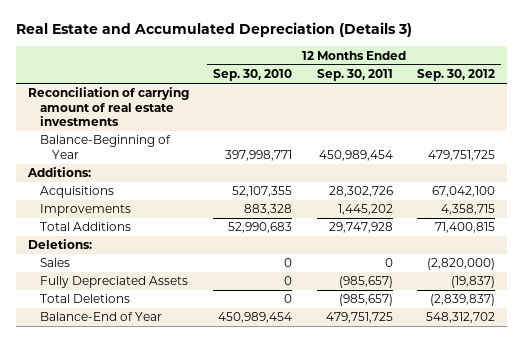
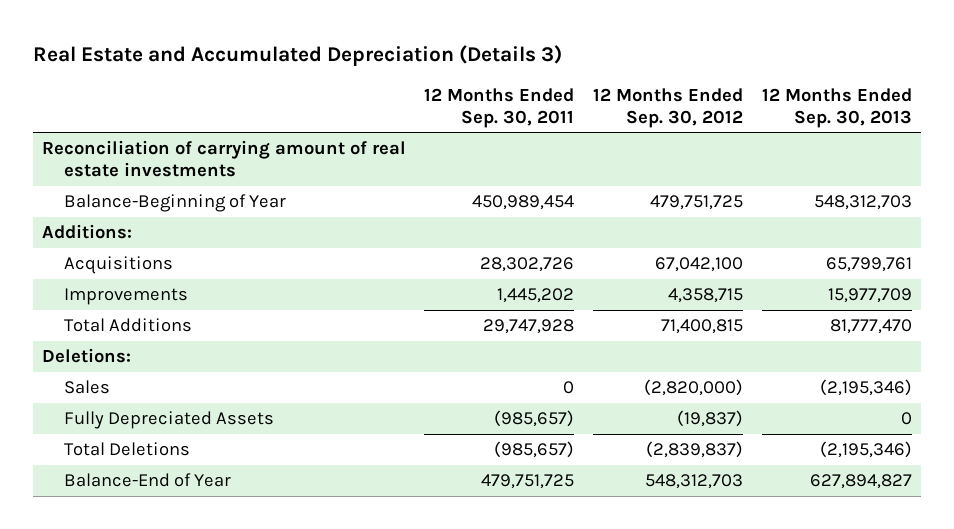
- | 12 Months Ended Sep. 30, 2010 | 12 Months Ended Sep. 30, 2011 | 12 Months Ended Sep. 30, 2012
+ | 12 Months Ended Sep. 30, 2011 | 12 Months Ended Sep. 30, 2012 | 12 Months Ended Sep. 30, 2013
- Balance-End of Year | 450,989,454 | 479,751,725 | 548,312,702
+ Balance-End of Year | 479,751,725 | 548,312,703 | 627,894,827

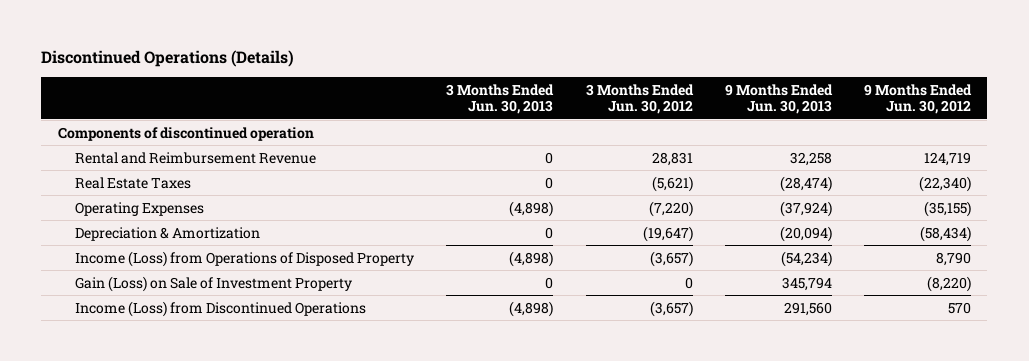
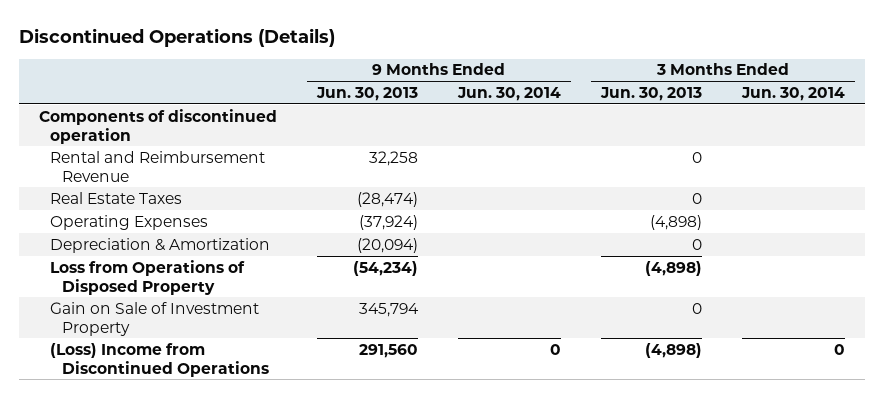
- | 3 Months Ended Jun. 30, 2013 | 3 Months Ended Jun. 30, 2012 | 9 Months Ended Jun. 30, 2013 | 9 Months Ended Jun. 30, 2012
+ | 9 Months Ended Jun. 30, 2013 | 9 Months Ended Jun. 30, 2014 | 3 Months Ended Jun. 30, 2013 | 3 Months Ended Jun. 30, 2014
- Income (Loss) from Operations of Disposed Property | (4,898) | (3,657) | (54,234) | 8,790
- Gain (Loss) on Sale of Investment Property | 0 | 0 | 345,794 | (8,220)
- Income (Loss) from Discontinued Operations | (4,898) | (3,657) | 291,560 | 570
+ Loss from Operations of Disposed Property | (54,234) | | (4,898) |
+ Gain on Sale of Investment Property | 345,794 | | 0 |
+ (Loss) Income from Discontinued Operations | 291,560 | 0 | (4,898) | 0

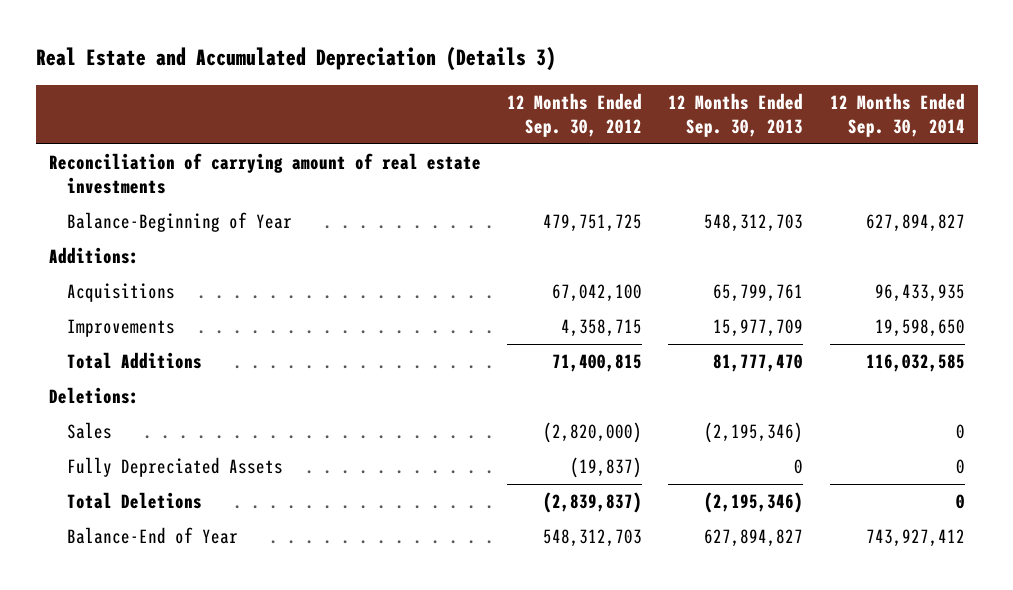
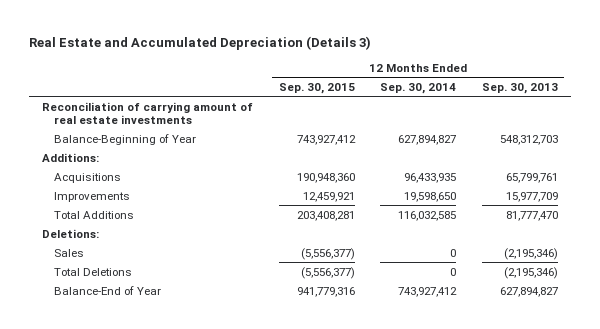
- | 12 Months Ended Sep. 30, 2012 | 12 Months Ended Sep. 30, 2013 | 12 Months Ended Sep. 30, 2014
+ | 12 Months Ended Sep. 30, 2015 | 12 Months Ended Sep. 30, 2014 | 12 Months Ended Sep. 30, 2013
- Fully Depreciated Assets | (19,837) | 0 | 0

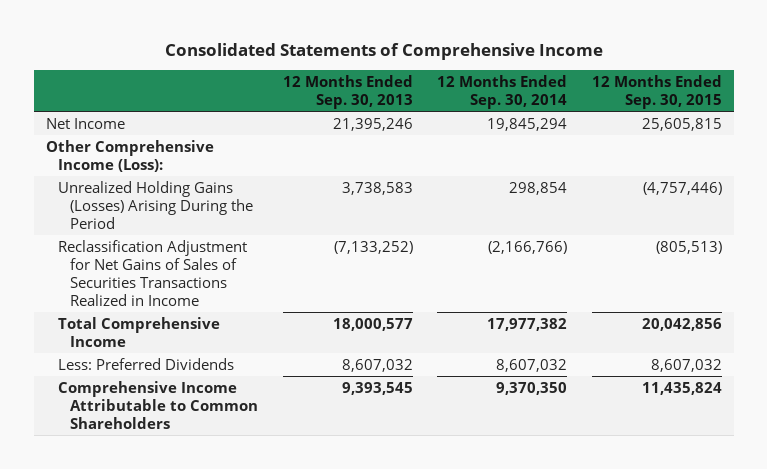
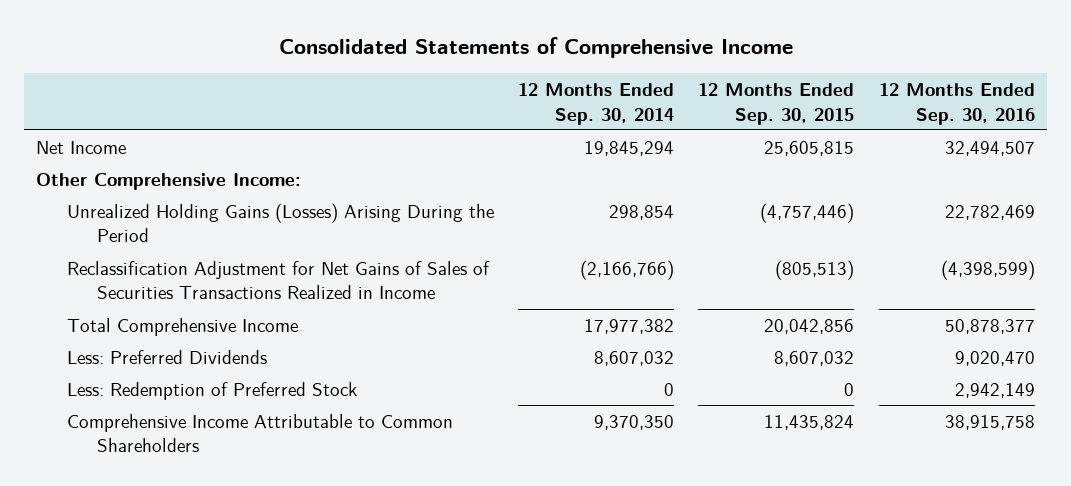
- | 12 Months Ended Sep. 30, 2013 | 12 Months Ended Sep. 30, 2014 | 12 Months Ended Sep. 30, 2015
+ | 12 Months Ended Sep. 30, 2014 | 12 Months Ended Sep. 30, 2015 | 12 Months Ended Sep. 30, 2016
- Other Comprehensive Income (Loss):
+ Other Comprehensive Income:
+ Less: Redemption of Preferred Stock | 0 | 0 | 2,942,149

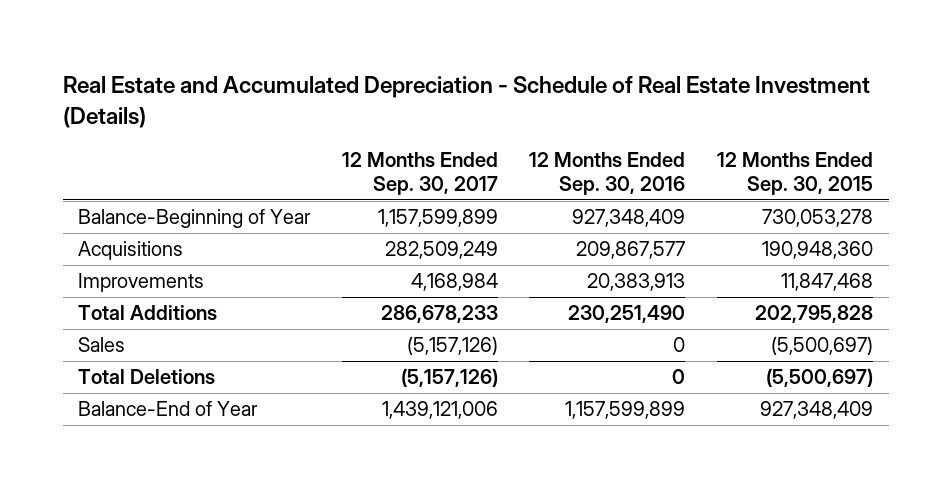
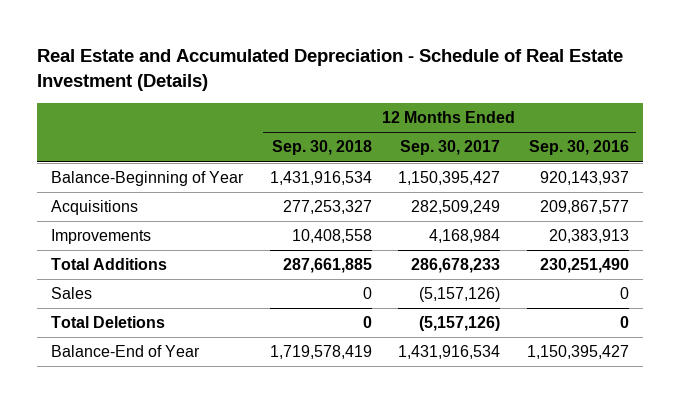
- | 12 Months Ended Sep. 30, 2017 | 12 Months Ended Sep. 30, 2016 | 12 Months Ended Sep. 30, 2015
+ | 12 Months Ended Sep. 30, 2018 | 12 Months Ended Sep. 30, 2017 | 12 Months Ended Sep. 30, 2016
- Balance-Beginning of Year | 1,157,599,899 | 927,348,409 | 730,053,278
+ Balance-Beginning of Year | 1,431,916,534 | 1,150,395,427 | 920,143,937
- Balance-End of Year | 1,439,121,006 | 1,157,599,899 | 927,348,409
+ Balance-End of Year | 1,719,578,419 | 1,431,916,534 | 1,150,395,427

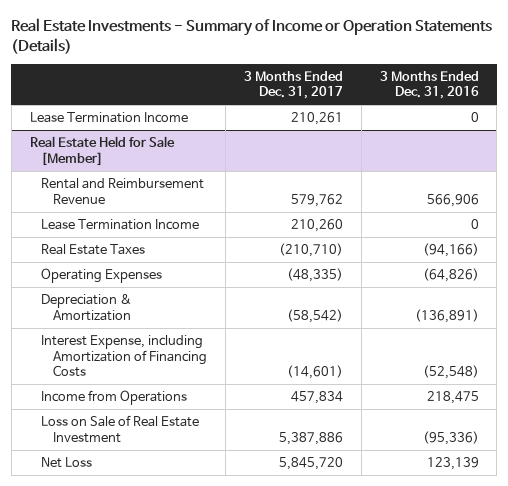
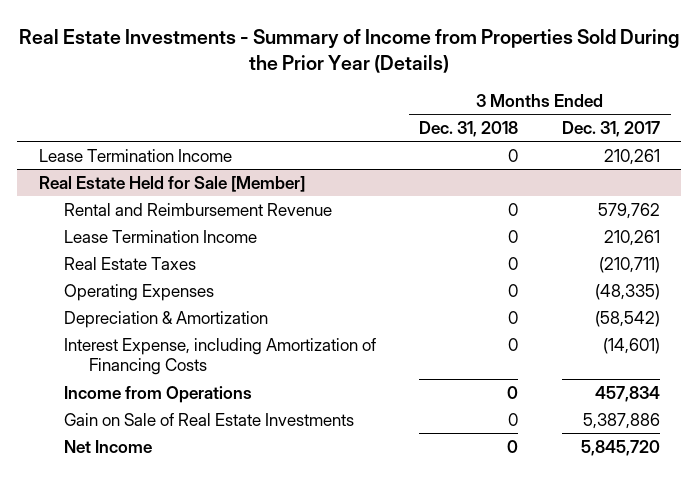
- Real Estate Investments - Summary of Income or Operation Statements (Details)
+ Real Estate Investments - Summary of Income from Properties Sold During the Prior Year (Details)
- | 3 Months Ended Dec. 31, 2017 | 3 Months Ended Dec. 31, 2016
+ | 3 Months Ended Dec. 31, 2018 | 3 Months Ended Dec. 31, 2017
@ Real Estate Held for Sale [Member]
- Lease Termination Income | 210,260 | 0
- Real Estate Taxes | (210,710) | (94,166)
+ Lease Termination Income | 0 | 210,261
+ Real Estate Taxes | 0 | (210,711)
- Loss on Sale of Real Estate Investment | 5,387,886 | (95,336)
- Net Loss | 5,845,720 | 123,139
+ Gain on Sale of Real Estate Investments | 0 | 5,387,886
+ Net Income | 0 | 5,845,720

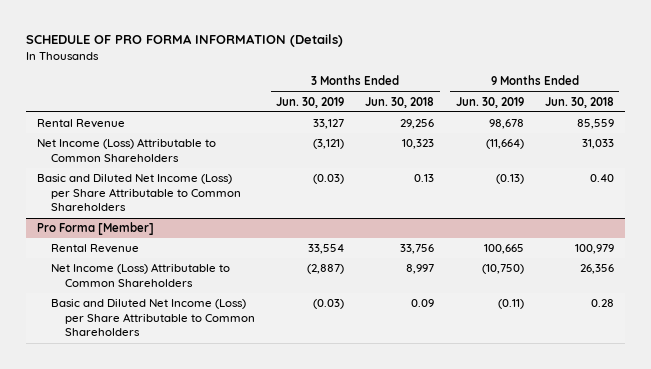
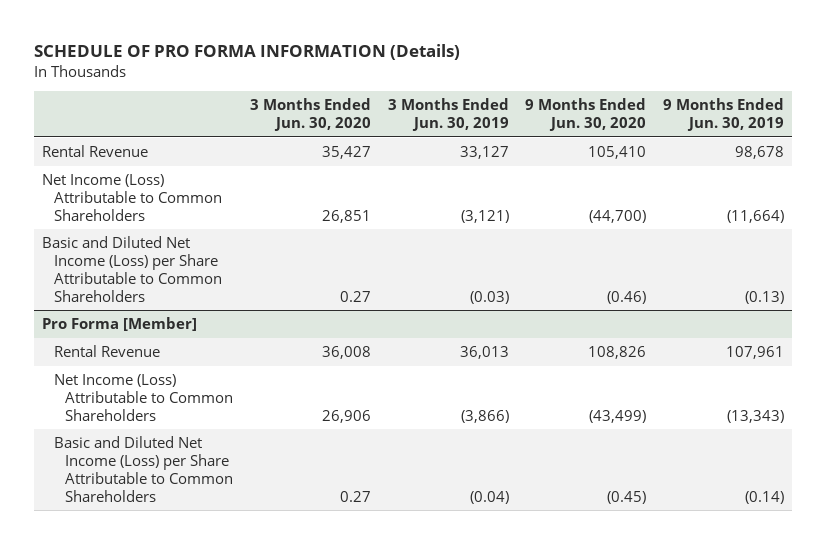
- | 3 Months Ended Jun. 30, 2019 | 3 Months Ended Jun. 30, 2018 | 9 Months Ended Jun. 30, 2019 | 9 Months Ended Jun. 30, 2018
+ | 3 Months Ended Jun. 30, 2020 | 3 Months Ended Jun. 30, 2019 | 9 Months Ended Jun. 30, 2020 | 9 Months Ended Jun. 30, 2019
@ Pro Forma [Member]
- Rental Revenue | 33,554 | 33,756 | 100,665 | 100,979
- Net Income (Loss) Attributable to Common Shareholders | (2,887) | 8,997 | (10,750) | 26,356
- Basic and Diluted Net Income (Loss) per Share Attributable to Common Shareholders | (0.03) | 0.09 | (0.11) | 0.28
+ Rental Revenue | 36,008 | 36,013 | 108,826 | 107,961
+ Net Income (Loss) Attributable to Common Shareholders | 26,906 | (3,866) | (43,499) | (13,343)
+ Basic and Diluted Net Income (Loss) per Share Attributable to Common Shareholders | 0.27 | (0.04) | (0.45) | (0.14)

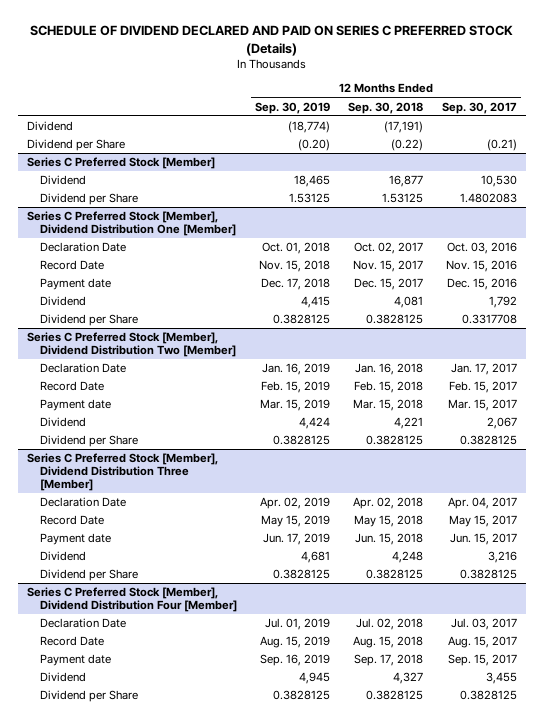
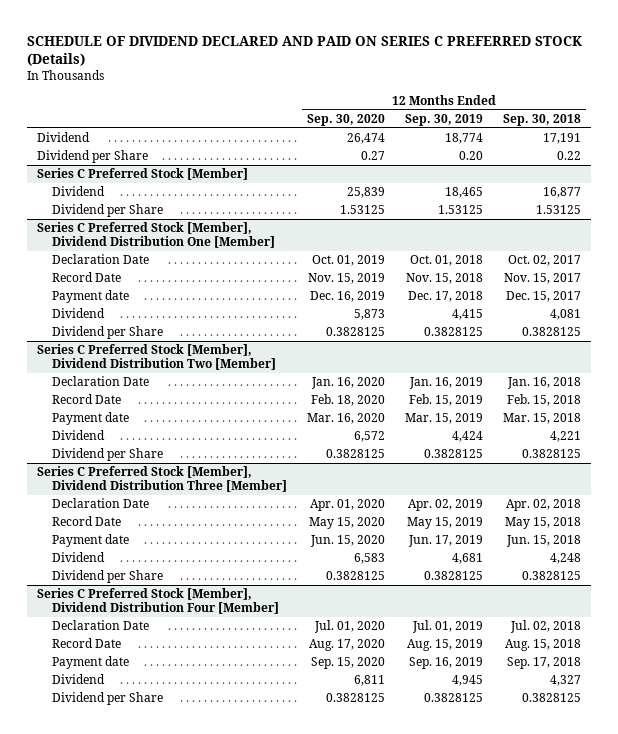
- | 12 Months Ended Sep. 30, 2019 | 12 Months Ended Sep. 30, 2018 | 12 Months Ended Sep. 30, 2017
+ | 12 Months Ended Sep. 30, 2020 | 12 Months Ended Sep. 30, 2019 | 12 Months Ended Sep. 30, 2018
- Dividend | (18,774) | (17,191) |
- Dividend per Share | (0.20) | (0.22) | (0.21)
+ Dividend | 26,474 | 18,774 | 17,191
+ Dividend per Share | 0.27 | 0.20 | 0.22

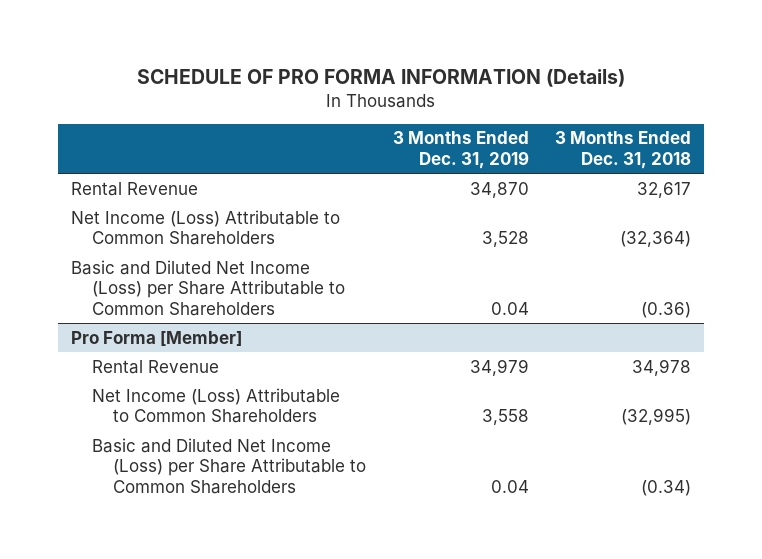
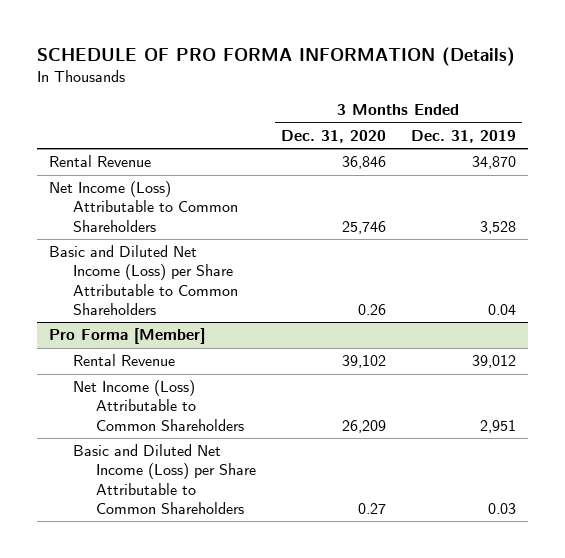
- | 3 Months Ended Dec. 31, 2019 | 3 Months Ended Dec. 31, 2018
+ | 3 Months Ended Dec. 31, 2020 | 3 Months Ended Dec. 31, 2019
@ Pro Forma [Member]
- Rental Revenue | 34,979 | 34,978
- Net Income (Loss) Attributable to Common Shareholders | 3,558 | (32,995)
- Basic and Diluted Net Income (Loss) per Share Attributable to Common Shareholders | 0.04 | (0.34)
+ Rental Revenue | 39,102 | 39,012
+ Net Income (Loss) Attributable to Common Shareholders | 26,209 | 2,951
+ Basic and Diluted Net Income (Loss) per Share Attributable to Common Shareholders | 0.27 | 0.03

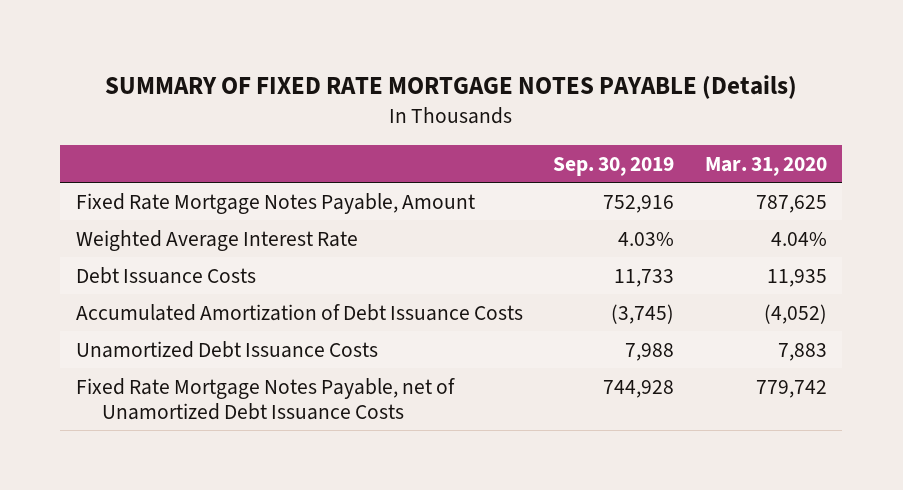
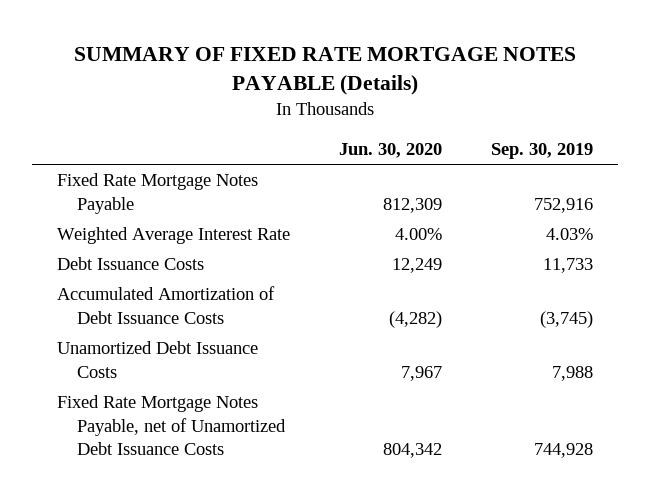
- | Sep. 30, 2019 | Mar. 31, 2020
+ | Jun. 30, 2020 | Sep. 30, 2019
- Fixed Rate Mortgage Notes Payable, Amount | 752,916 | 787,625
+ Fixed Rate Mortgage Notes Payable | 812,309 | 752,916

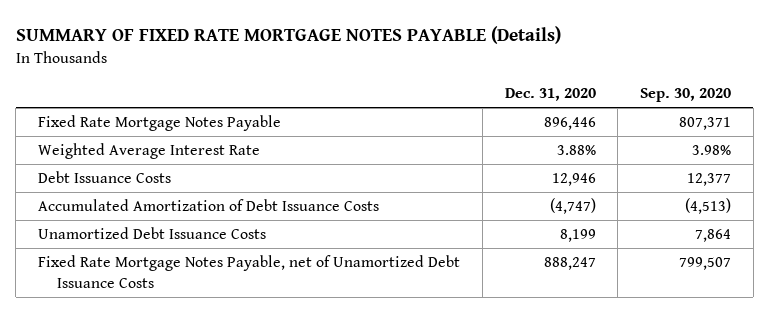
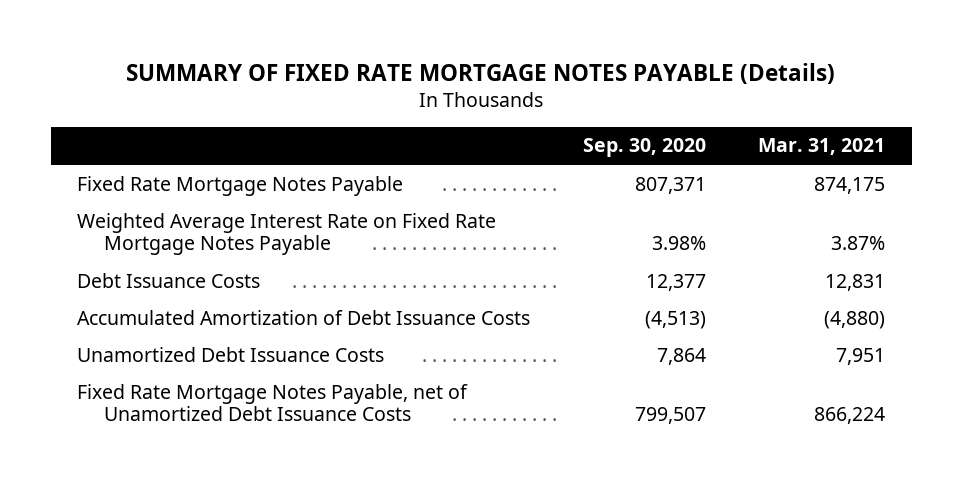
- | Dec. 31, 2020 | Sep. 30, 2020
+ | Sep. 30, 2020 | Mar. 31, 2021
- Weighted Average Interest Rate | 3.88% | 3.98%
+ Weighted Average Interest Rate on Fixed Rate Mortgage Notes Payable | 3.98% | 3.87%

